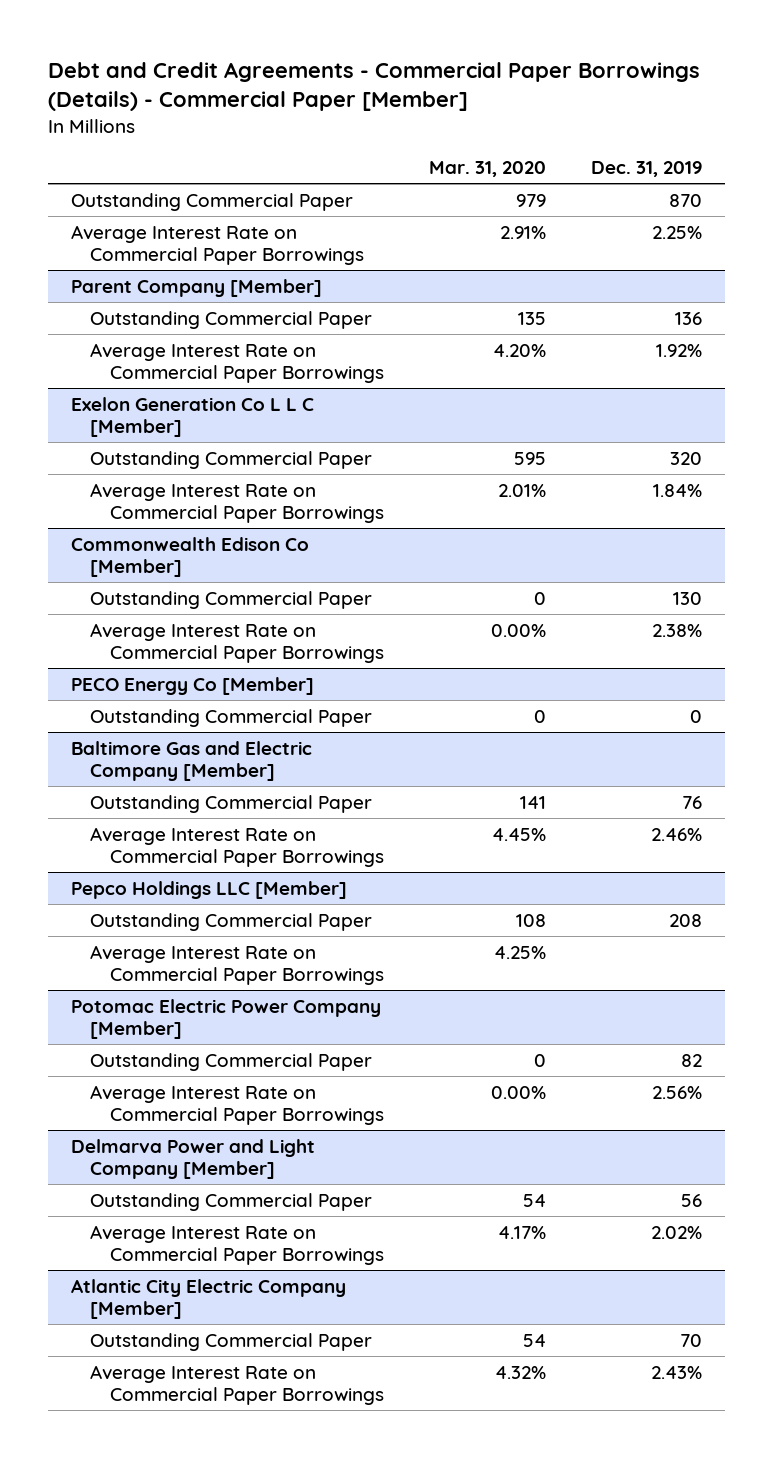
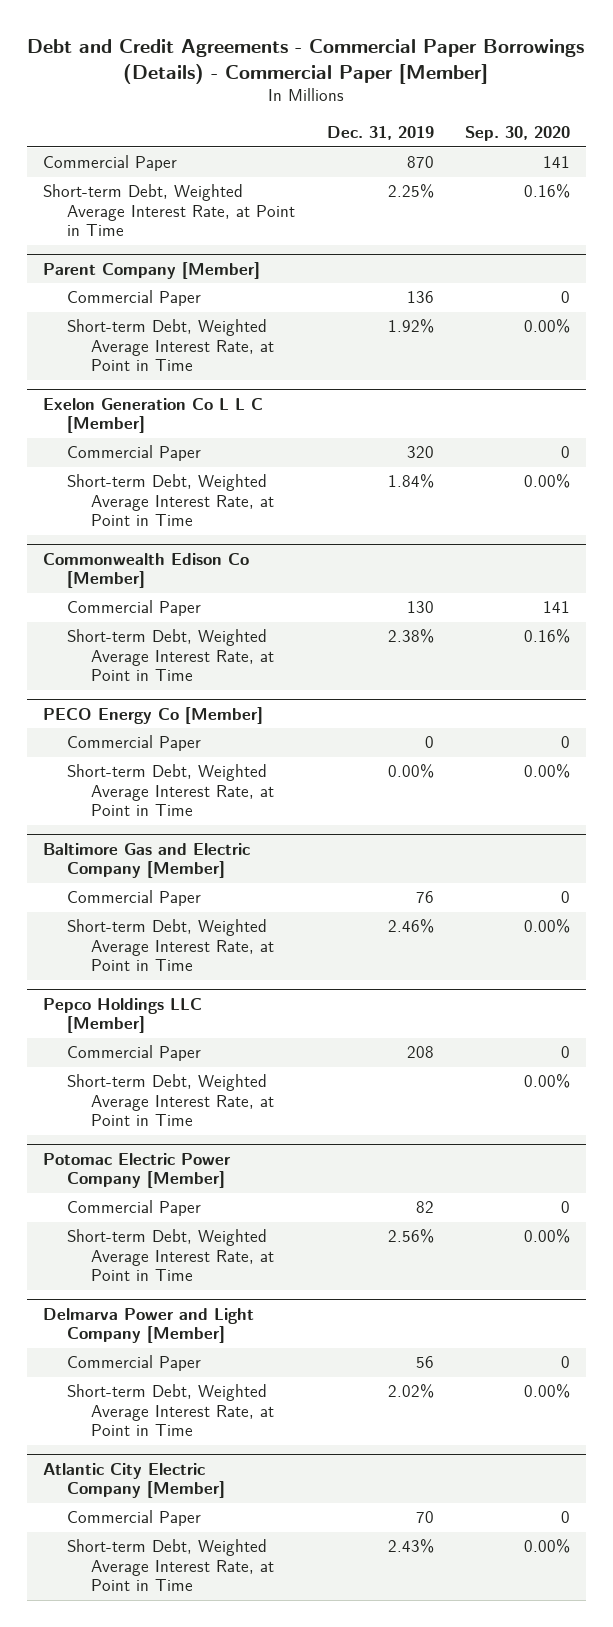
- | Mar. 31, 2020 | Dec. 31, 2019
+ | Dec. 31, 2019 | Sep. 30, 2020
- Outstanding Commercial Paper | 979 | 870
- Average Interest Rate on Commercial Paper Borrowings | 2.91% | 2.25%
+ Commercial Paper | 870 | 141
+ Short-term Debt, Weighted Average Interest Rate, at Point in Time | 2.25% | 0.16%
@ Parent Company [Member]
- Outstanding Commercial Paper | 135 | 136
- Average Interest Rate on Commercial Paper Borrowings | 4.20% | 1.92%
+ Commercial Paper | 136 | 0
+ Short-term Debt, Weighted Average Interest Rate, at Point in Time | 1.92% | 0.00%
@ Exelon Generation Co L L C [Member]
- Outstanding Commercial Paper | 595 | 320
- Average Interest Rate on Commercial Paper Borrowings | 2.01% | 1.84%
+ Commercial Paper | 320 | 0
+ Short-term Debt, Weighted Average Interest Rate, at Point in Time | 1.84% | 0.00%
@ Commonwealth Edison Co [Member]
- Outstanding Commercial Paper | 0 | 130
- Average Interest Rate on Commercial Paper Borrowings | 0.00% | 2.38%
+ Commercial Paper | 130 | 141
+ Short-term Debt, Weighted Average Interest Rate, at Point in Time | 2.38% | 0.16%
@ PECO Energy Co [Member]
- Outstanding Commercial Paper | 0 | 0
+ Commercial Paper | 0 | 0
+ Short-term Debt, Weighted Average Interest Rate, at Point in Time | 0.00% | 0.00%
@ Baltimore Gas and Electric Company [Member]
- Outstanding Commercial Paper | 141 | 76
- Average Interest Rate on Commercial Paper Borrowings | 4.45% | 2.46%
+ Commercial Paper | 76 | 0
+ Short-term Debt, Weighted Average Interest Rate, at Point in Time | 2.46% | 0.00%
@ Pepco Holdings LLC [Member]
- Outstanding Commercial Paper | 108 | 208
- Average Interest Rate on Commercial Paper Borrowings | 4.25% |
+ Commercial Paper | 208 | 0
+ Short-term Debt, Weighted Average Interest Rate, at Point in Time | | 0.00%
@ Potomac Electric Power Company [Member]
- Outstanding Commercial Paper | 0 | 82
- Average Interest Rate on Commercial Paper Borrowings | 0.00% | 2.56%
+ Commercial Paper | 82 | 0
+ Short-term Debt, Weighted Average Interest Rate, at Point in Time | 2.56% | 0.00%
@ Delmarva Power and Light Company [Member]
- Outstanding Commercial Paper | 54 | 56
- Average Interest Rate on Commercial Paper Borrowings | 4.17% | 2.02%
+ Commercial Paper | 56 | 0
+ Short-term Debt, Weighted Average Interest Rate, at Point in Time | 2.02% | 0.00%
@ Atlantic City Electric Company [Member]
- Outstanding Commercial Paper | 54 | 70
- Average Interest Rate on Commercial Paper Borrowings | 4.32% | 2.43%
+ Commercial Paper | 70 | 0
+ Short-term Debt, Weighted Average Interest Rate, at Point in Time | 2.43% | 0.00%

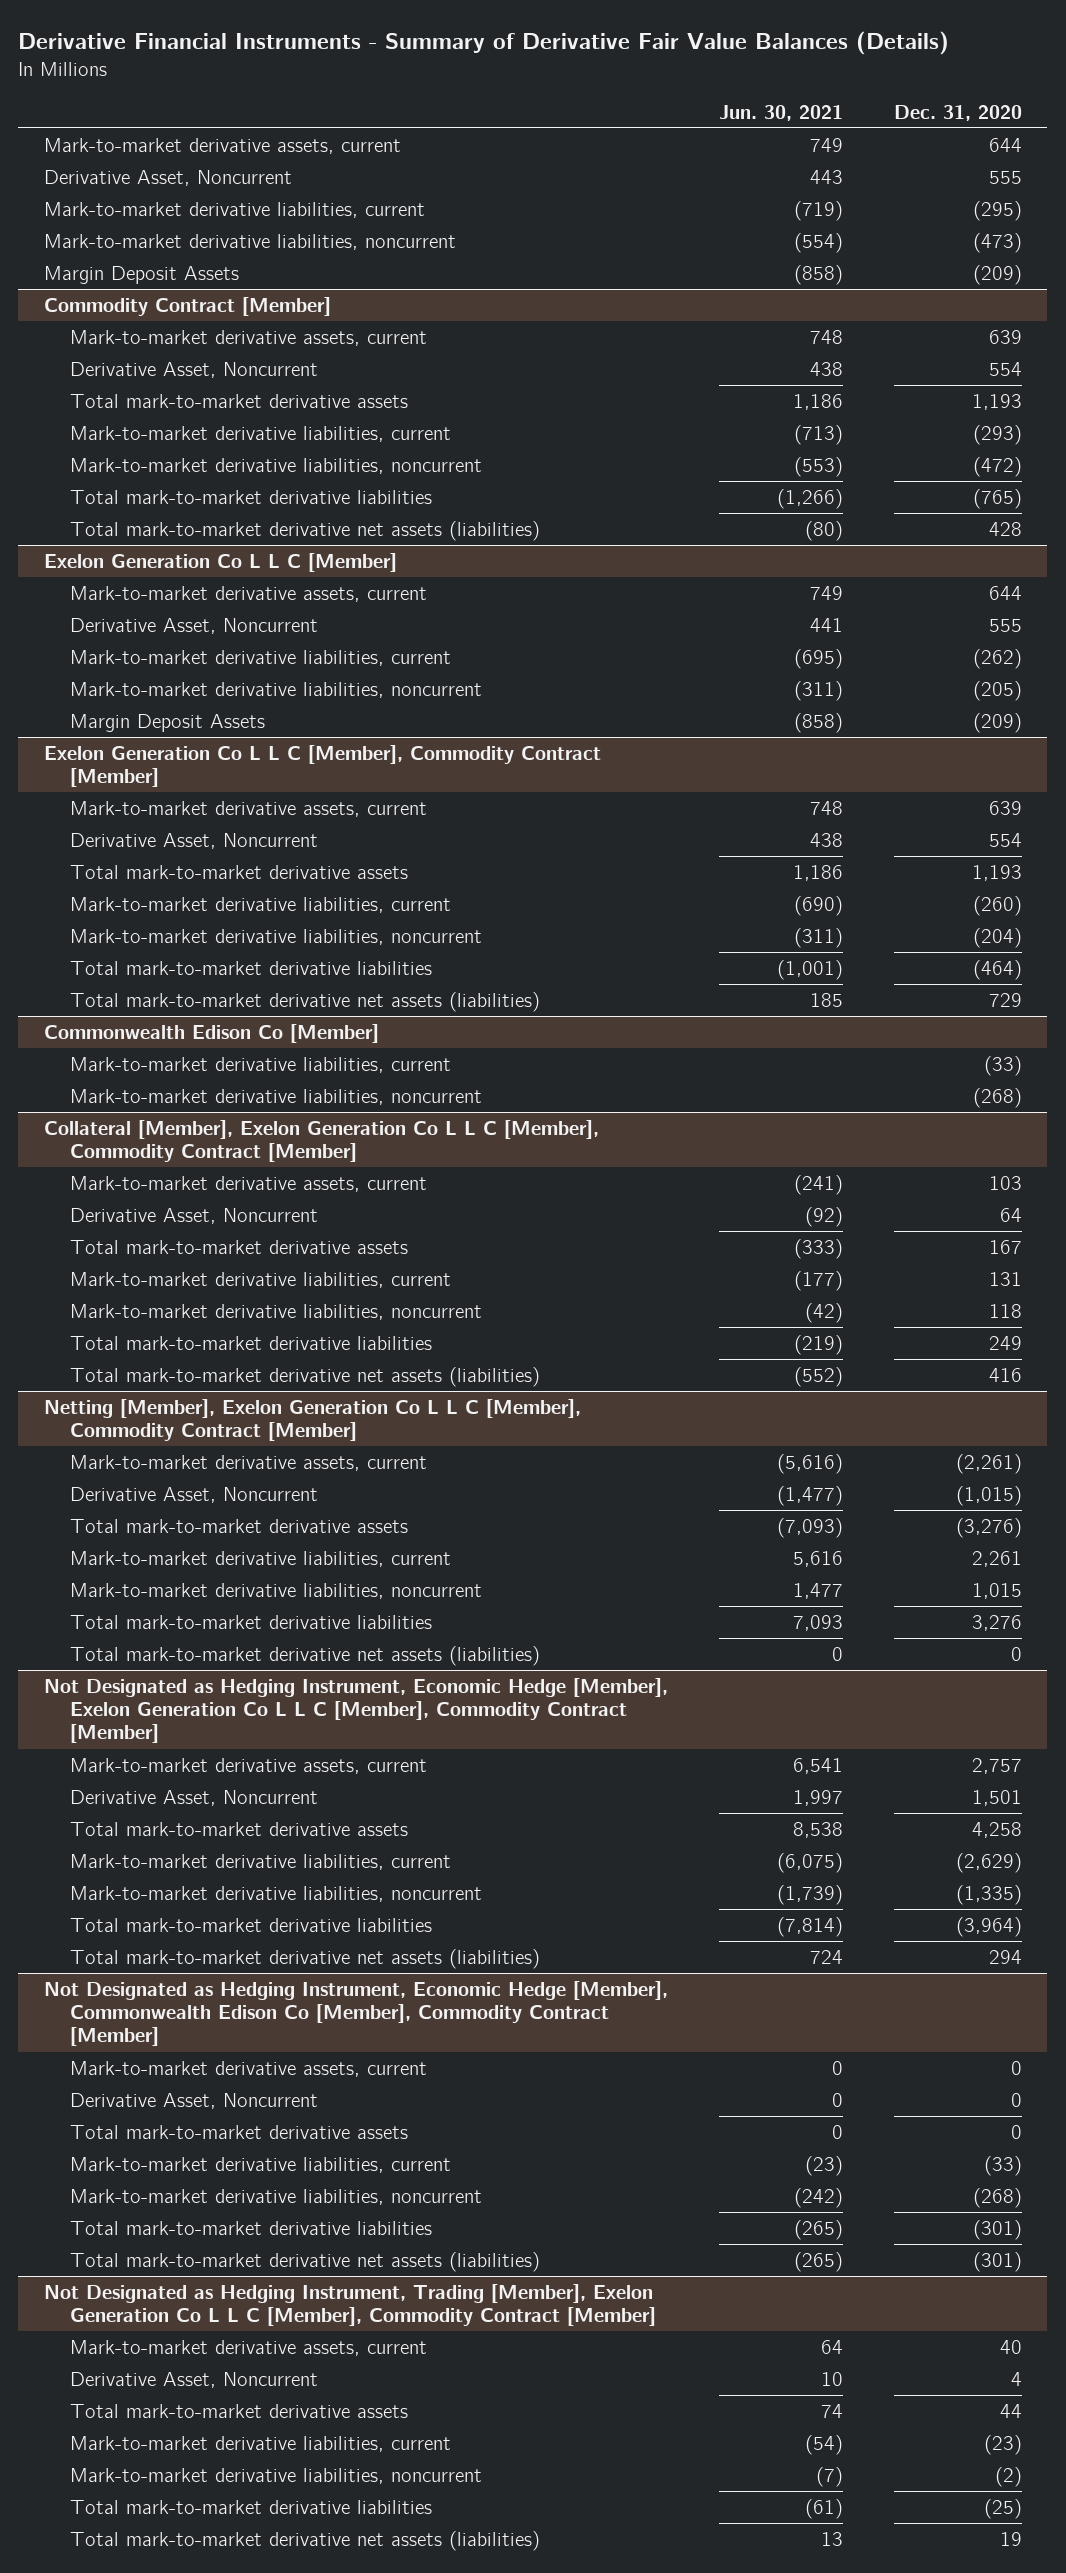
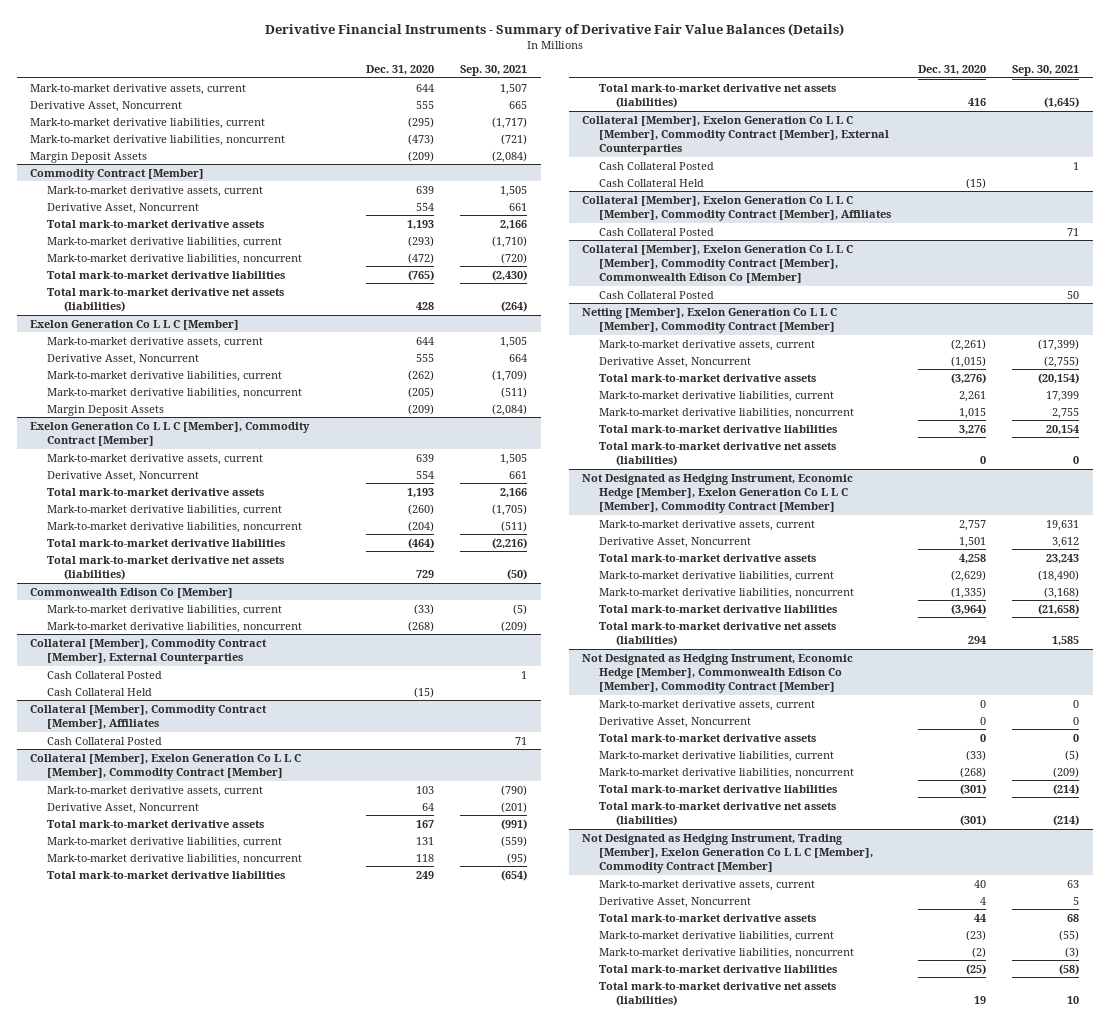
- | Jun. 30, 2021 | Dec. 31, 2020
+ | Dec. 31, 2020 | Sep. 30, 2021
+ Collateral [Member], Commodity Contract [Member], External Counterparties
+ Cash Collateral Posted | | 1
+ Cash Collateral Held | (15) |
+ Collateral [Member], Commodity Contract [Member], Affiliates
+ Cash Collateral Posted | | 71
+ Collateral [Member], Exelon Generation Co L L C [Member], Commodity Contract [Member], External Counterparties
+ Cash Collateral Posted | | 1
+ Cash Collateral Held | (15) |
+ Collateral [Member], Exelon Generation Co L L C [Member], Commodity Contract [Member], Affiliates
+ Cash Collateral Posted | | 71
+ Collateral [Member], Exelon Generation Co L L C [Member], Commodity Contract [Member], Commonwealth Edison Co [Member]
+ Cash Collateral Posted | | 50

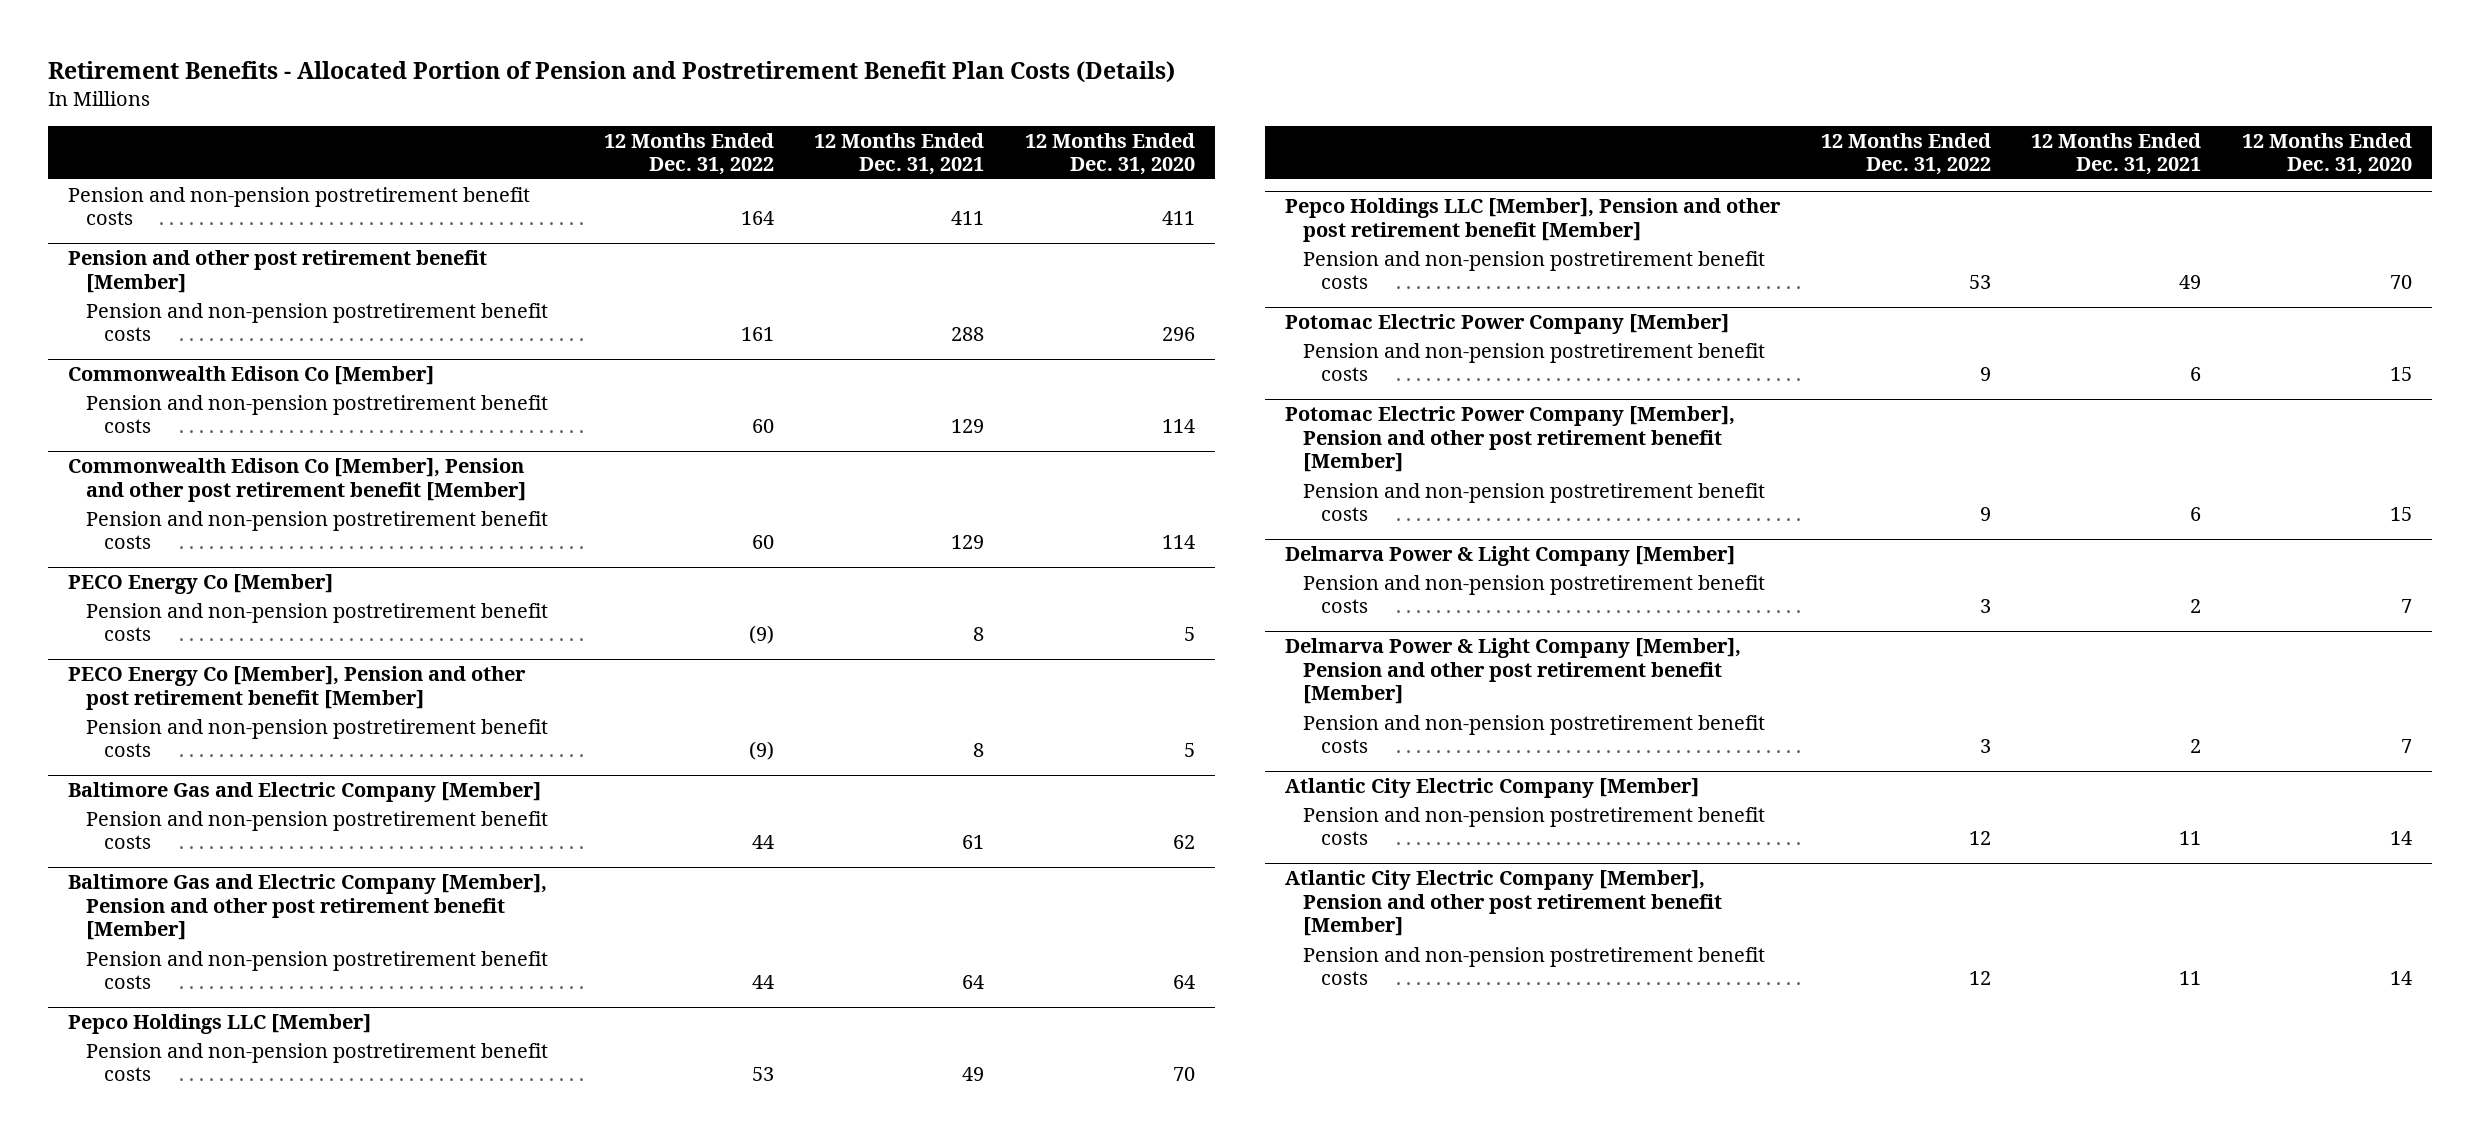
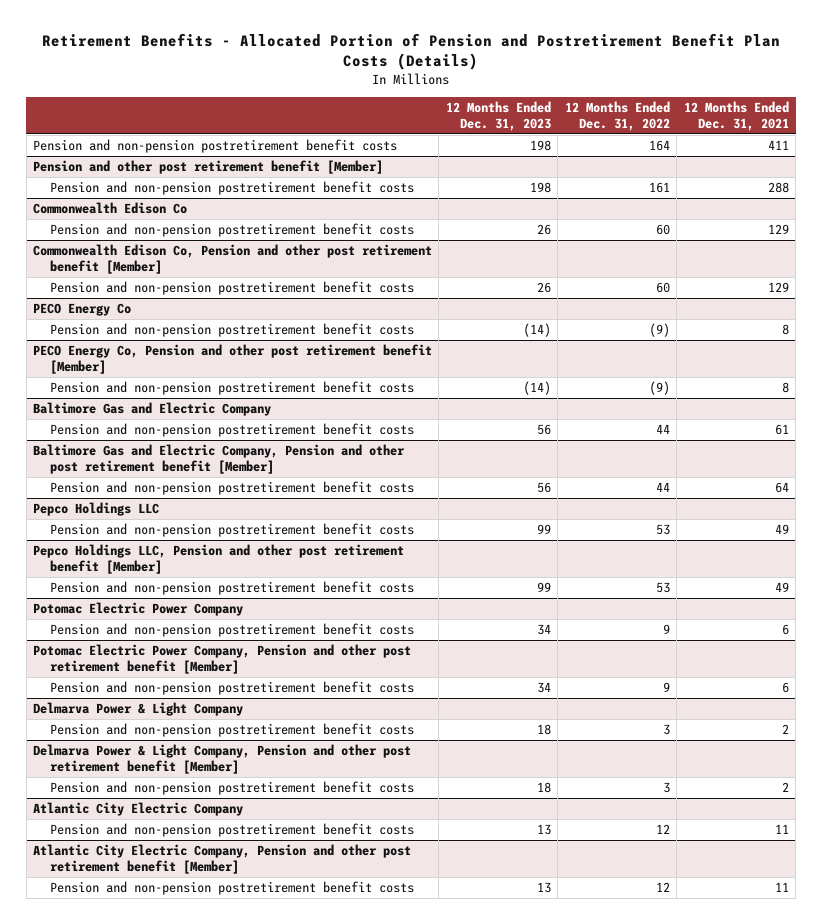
- | 12 Months Ended Dec. 31, 2022 | 12 Months Ended Dec. 31, 2021 | 12 Months Ended Dec. 31, 2020
+ | 12 Months Ended Dec. 31, 2023 | 12 Months Ended Dec. 31, 2022 | 12 Months Ended Dec. 31, 2021
- Commonwealth Edison Co [Member]
+ Commonwealth Edison Co
- Commonwealth Edison Co [Member], Pension and other post retirement benefit [Member]
+ Commonwealth Edison Co, Pension and other post retirement benefit [Member]
- PECO Energy Co [Member]
+ PECO Energy Co
- PECO Energy Co [Member], Pension and other post retirement benefit [Member]
+ PECO Energy Co, Pension and other post retirement benefit [Member]
- Baltimore Gas and Electric Company [Member]
+ Baltimore Gas and Electric Company
- Baltimore Gas and Electric Company [Member], Pension and other post retirement benefit [Member]
+ Baltimore Gas and Electric Company, Pension and other post retirement benefit [Member]
- Pepco Holdings LLC [Member]
+ Pepco Holdings LLC
- Pepco Holdings LLC [Member], Pension and other post retirement benefit [Member]
+ Pepco Holdings LLC, Pension and other post retirement benefit [Member]
- Potomac Electric Power Company [Member]
+ Potomac Electric Power Company
- Potomac Electric Power Company [Member], Pension and other post retirement benefit [Member]
+ Potomac Electric Power Company, Pension and other post retirement benefit [Member]
- Delmarva Power & Light Company [Member]
+ Delmarva Power & Light Company
- Delmarva Power & Light Company [Member], Pension and other post retirement benefit [Member]
+ Delmarva Power & Light Company, Pension and other post retirement benefit [Member]
- Atlantic City Electric Company [Member]
+ Atlantic City Electric Company
- Atlantic City Electric Company [Member], Pension and other post retirement benefit [Member]
+ Atlantic City Electric Company, Pension and other post retirement benefit [Member]

